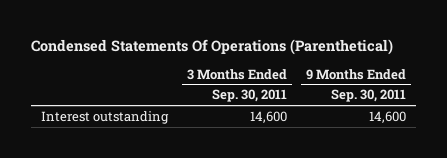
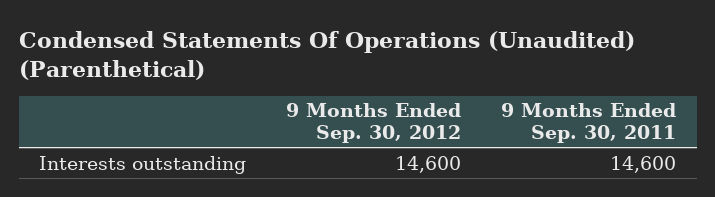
- Condensed Statements Of Operations (Parenthetical)
+ Condensed Statements Of Operations (Unaudited) (Parenthetical)
- | 3 Months Ended Sep. 30, 2011 | 9 Months Ended Sep. 30, 2011
+ | 9 Months Ended Sep. 30, 2012 | 9 Months Ended Sep. 30, 2011
- Interest outstanding | 14,600 | 14,600
+ Interests outstanding | 14,600 | 14,600

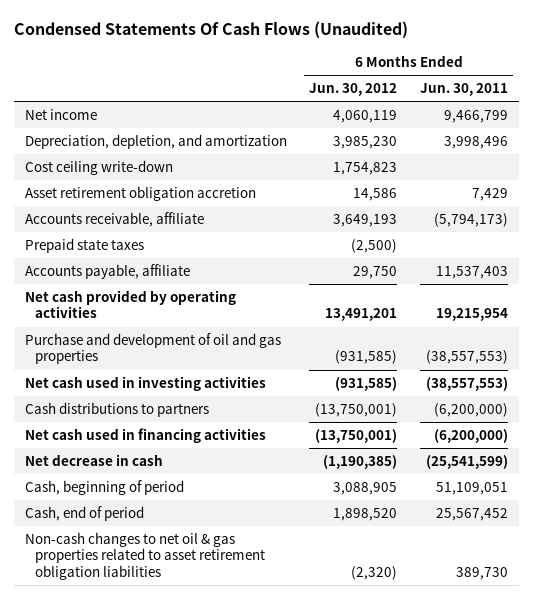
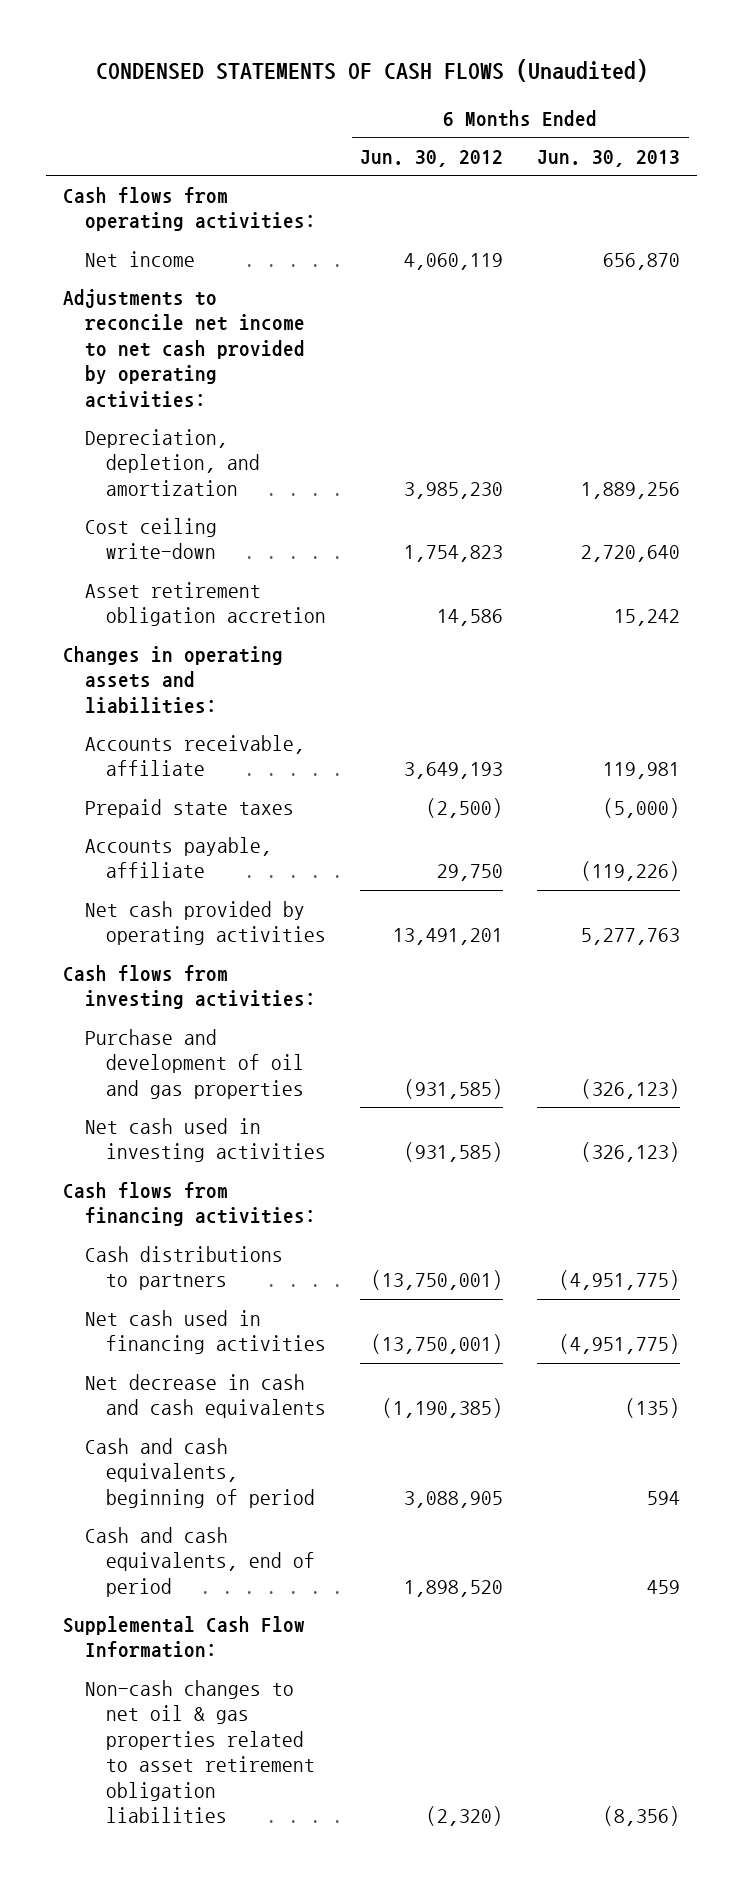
- Condensed Statements Of Cash Flows (Unaudited)
+ CONDENSED STATEMENTS OF CASH FLOWS (Unaudited)
- | 6 Months Ended Jun. 30, 2012 | 6 Months Ended Jun. 30, 2011
+ | 6 Months Ended Jun. 30, 2012 | 6 Months Ended Jun. 30, 2013
+ Cash flows from operating activities:
+ Adjustments to reconcile net income to net cash provided by operating activities:
+ Changes in operating assets and liabilities:
+ Cash flows from investing activities:
+ Cash flows from financing activities:
- Net decrease in cash | (1,190,385) | (25,541,599)
- Cash, beginning of period | 3,088,905 | 51,109,051
- Cash, end of period | 1,898,520 | 25,567,452
+ Net decrease in cash and cash equivalents | (1,190,385) | (135)
+ Cash and cash equivalents, beginning of period | 3,088,905 | 594
+ Cash and cash equivalents, end of period | 1,898,520 | 459
+ Supplemental Cash Flow Information:

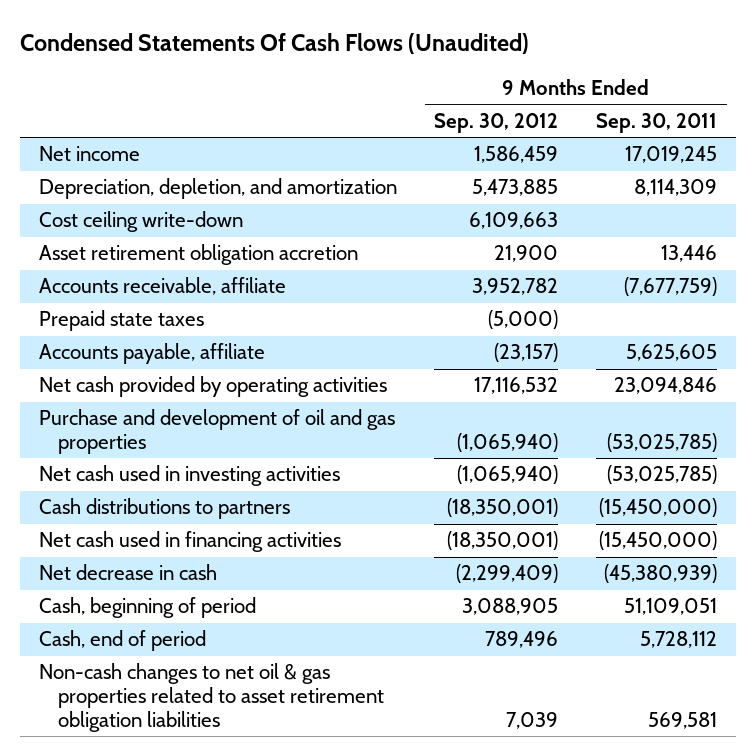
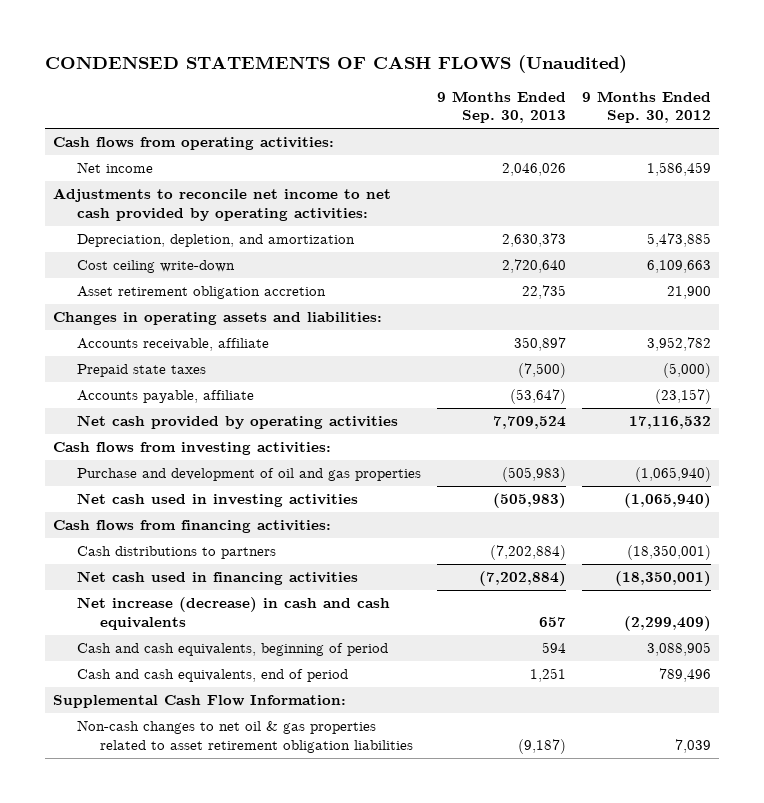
- Condensed Statements Of Cash Flows (Unaudited)
+ CONDENSED STATEMENTS OF CASH FLOWS (Unaudited)
- | 9 Months Ended Sep. 30, 2012 | 9 Months Ended Sep. 30, 2011
+ | 9 Months Ended Sep. 30, 2013 | 9 Months Ended Sep. 30, 2012
+ Cash flows from operating activities:
+ Adjustments to reconcile net income to net cash provided by operating activities:
+ Changes in operating assets and liabilities:
+ Cash flows from investing activities:
+ Cash flows from financing activities:
- Net decrease in cash | (2,299,409) | (45,380,939)
- Cash, beginning of period | 3,088,905 | 51,109,051
- Cash, end of period | 789,496 | 5,728,112
+ Net increase (decrease) in cash and cash equivalents | 657 | (2,299,409)
+ Cash and cash equivalents, beginning of period | 594 | 3,088,905
+ Cash and cash equivalents, end of period | 1,251 | 789,496
+ Supplemental Cash Flow Information:

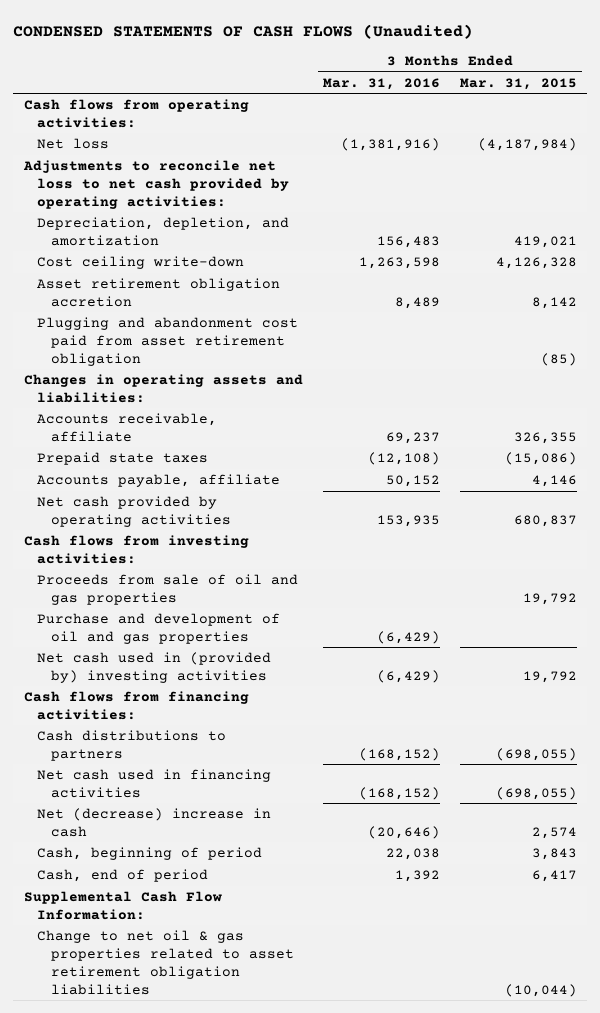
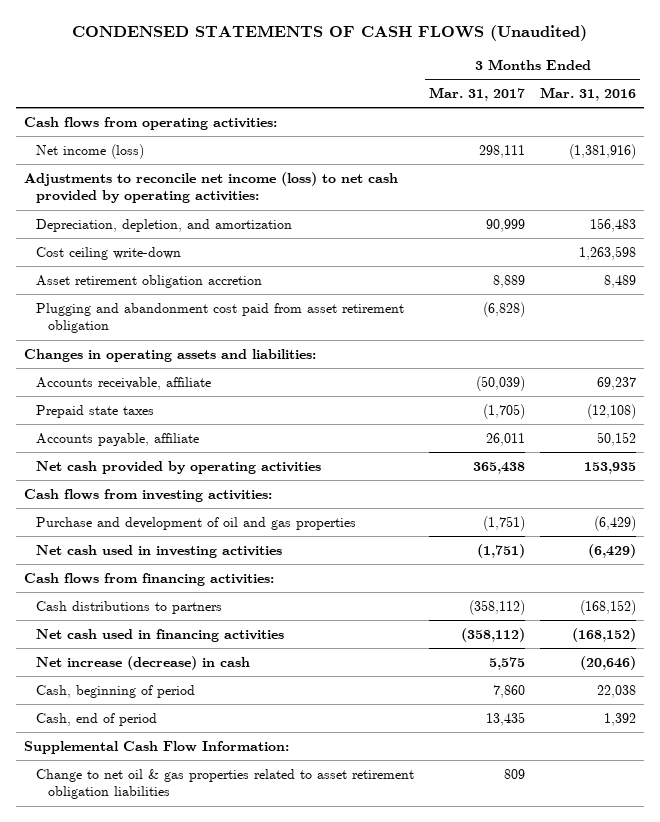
- | 3 Months Ended Mar. 31, 2016 | 3 Months Ended Mar. 31, 2015
+ | 3 Months Ended Mar. 31, 2017 | 3 Months Ended Mar. 31, 2016
- Net loss | (1,381,916) | (4,187,984)
- Adjustments to reconcile net loss to net cash provided by operating activities:
+ Net income (loss) | 298,111 | (1,381,916)
+ Adjustments to reconcile net income (loss) to net cash provided by operating activities:
- Proceeds from sale of oil and gas properties | | 19,792
- Net cash used in (provided by) investing activities | (6,429) | 19,792
+ Net cash used in investing activities | (1,751) | (6,429)
- Net (decrease) increase in cash | (20,646) | 2,574
+ Net increase (decrease) in cash | 5,575 | (20,646)

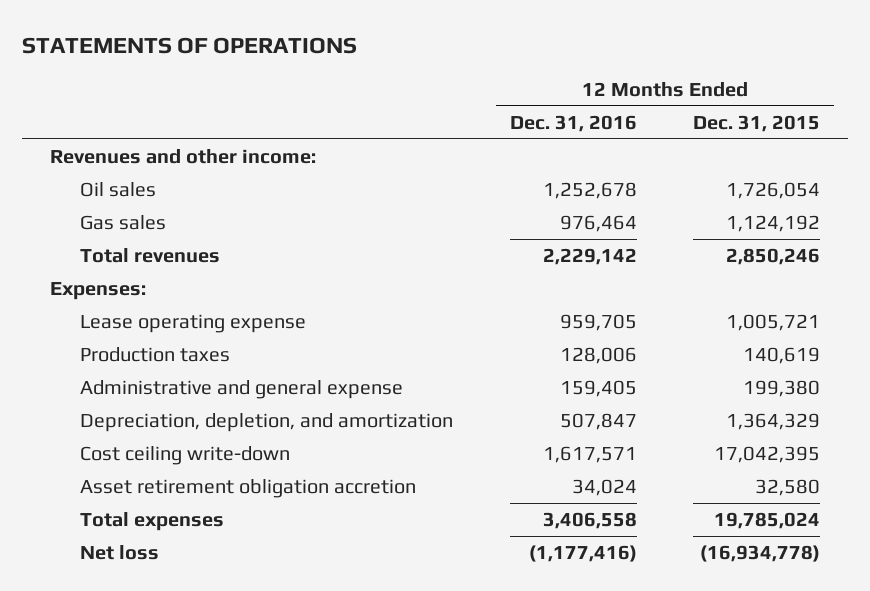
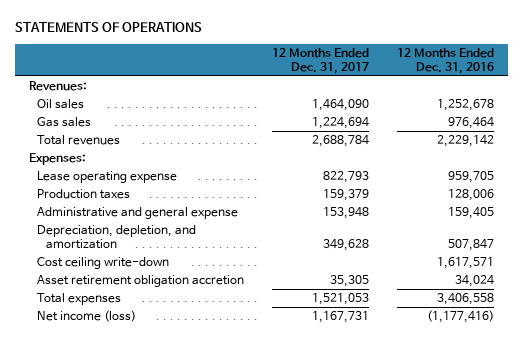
- | 12 Months Ended Dec. 31, 2016 | 12 Months Ended Dec. 31, 2015
+ | 12 Months Ended Dec. 31, 2017 | 12 Months Ended Dec. 31, 2016
- Revenues and other income:
+ Revenues:
- Net loss | (1,177,416) | (16,934,778)
+ Net income (loss) | 1,167,731 | (1,177,416)

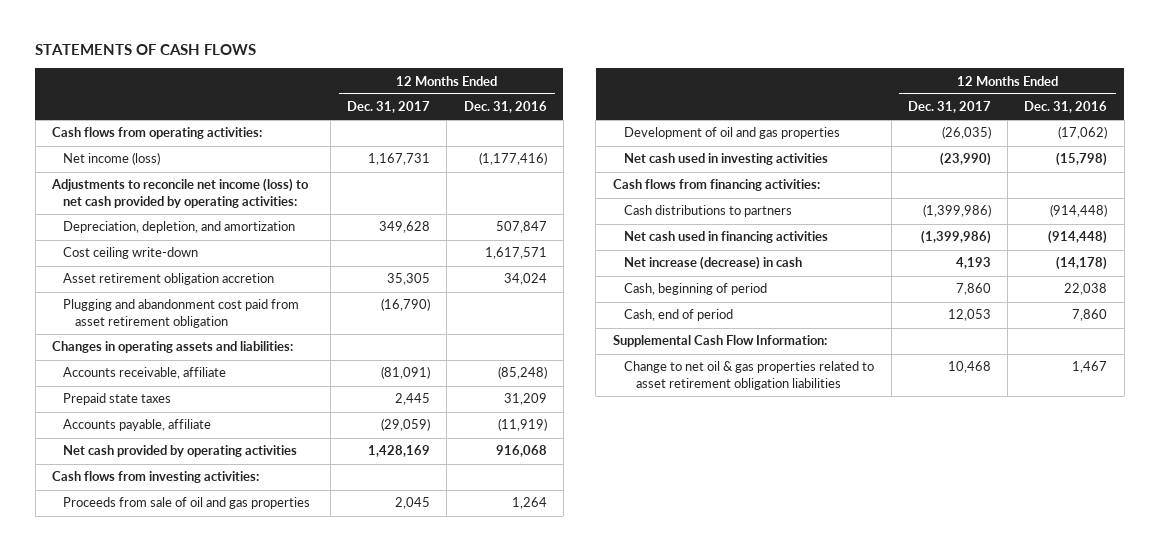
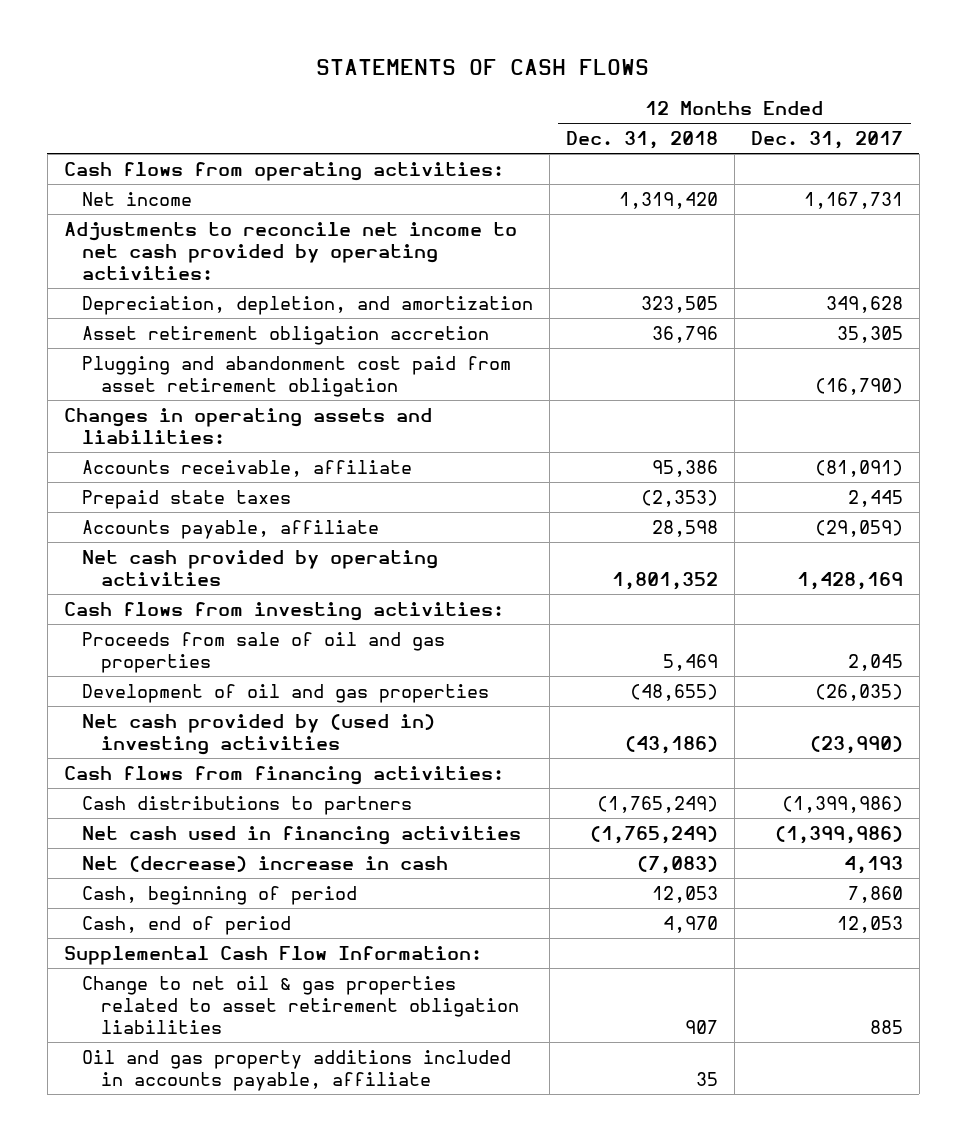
- | 12 Months Ended Dec. 31, 2017 | 12 Months Ended Dec. 31, 2016
+ | 12 Months Ended Dec. 31, 2018 | 12 Months Ended Dec. 31, 2017
- Net income (loss) | 1,167,731 | (1,177,416)
- Adjustments to reconcile net income (loss) to net cash provided by operating activities:
+ Net income | 1,319,420 | 1,167,731
+ Adjustments to reconcile net income to net cash provided by operating activities:
- Cost ceiling write-down | | 1,617,571
- Net cash used in investing activities | (23,990) | (15,798)
+ Net cash provided by (used in) investing activities | (43,186) | (23,990)
- Net increase (decrease) in cash | 4,193 | (14,178)
+ Net (decrease) increase in cash | (7,083) | 4,193
- Change to net oil & gas properties related to asset retirement obligation liabilities | 10,468 | 1,467
+ Change to net oil & gas properties related to asset retirement obligation liabilities | 907 | 885
+ Oil and gas property additions included in accounts payable, affiliate | 35 |

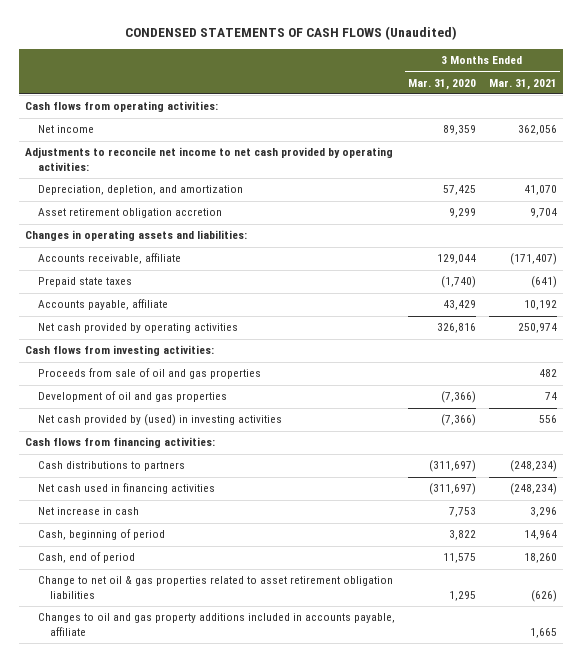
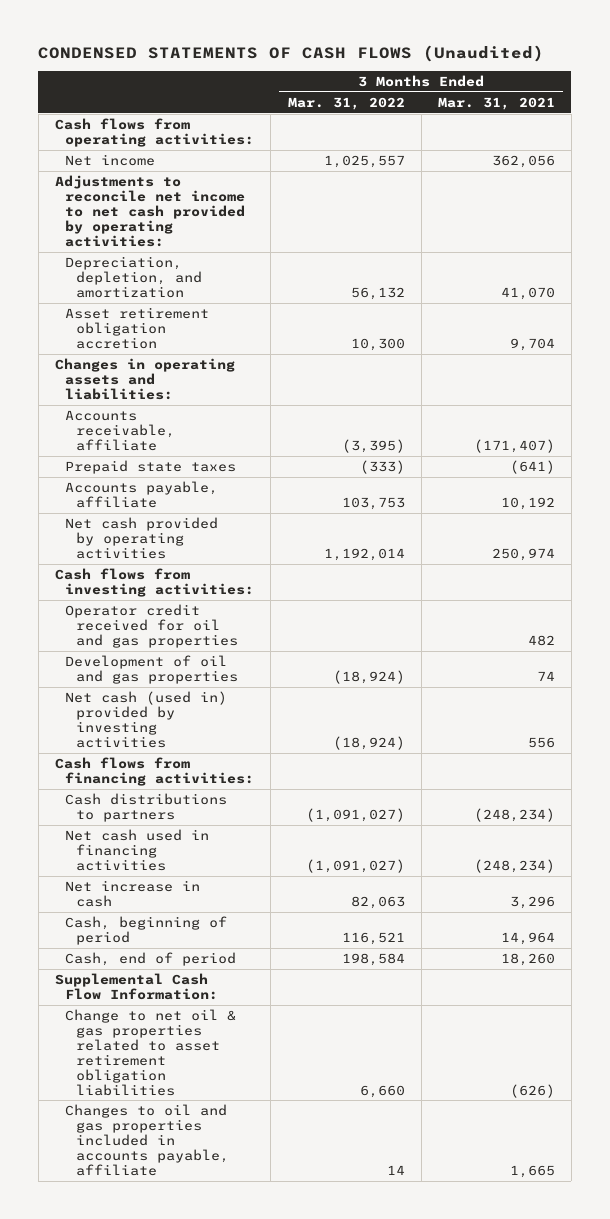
- | 3 Months Ended Mar. 31, 2020 | 3 Months Ended Mar. 31, 2021
+ | 3 Months Ended Mar. 31, 2022 | 3 Months Ended Mar. 31, 2021
- Proceeds from sale of oil and gas properties | | 482
+ Operator credit received for oil and gas properties | | 482
- Net cash provided by (used) in investing activities | (7,366) | 556
+ Net cash (used in) provided by investing activities | (18,924) | 556
+ Supplemental Cash Flow Information:
- Changes to oil and gas property additions included in accounts payable, affiliate | | 1,665
+ Changes to oil and gas properties included in accounts payable, affiliate | 14 | 1,665

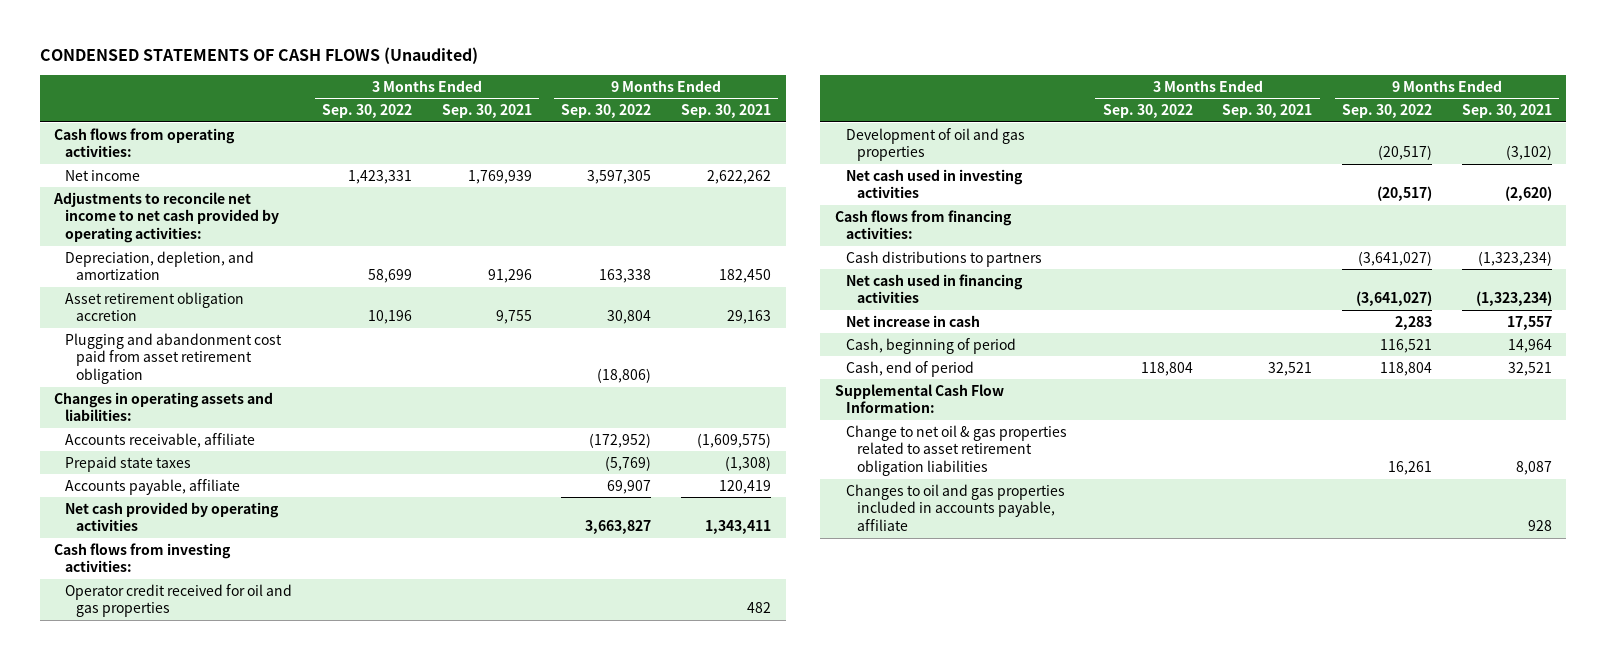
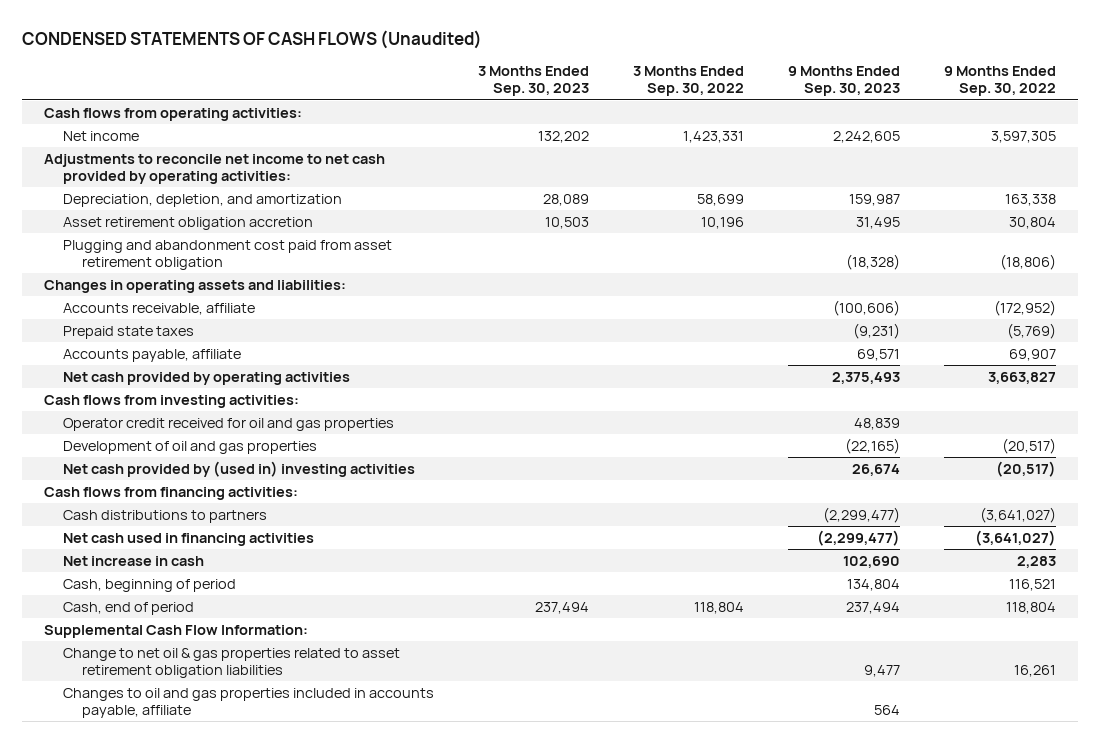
- | 3 Months Ended Sep. 30, 2022 | 3 Months Ended Sep. 30, 2021 | 9 Months Ended Sep. 30, 2022 | 9 Months Ended Sep. 30, 2021
+ | 3 Months Ended Sep. 30, 2023 | 3 Months Ended Sep. 30, 2022 | 9 Months Ended Sep. 30, 2023 | 9 Months Ended Sep. 30, 2022
- Net cash used in investing activities | | | (20,517) | (2,620)
+ Net cash provided by (used in) investing activities | | | 26,674 | (20,517)

